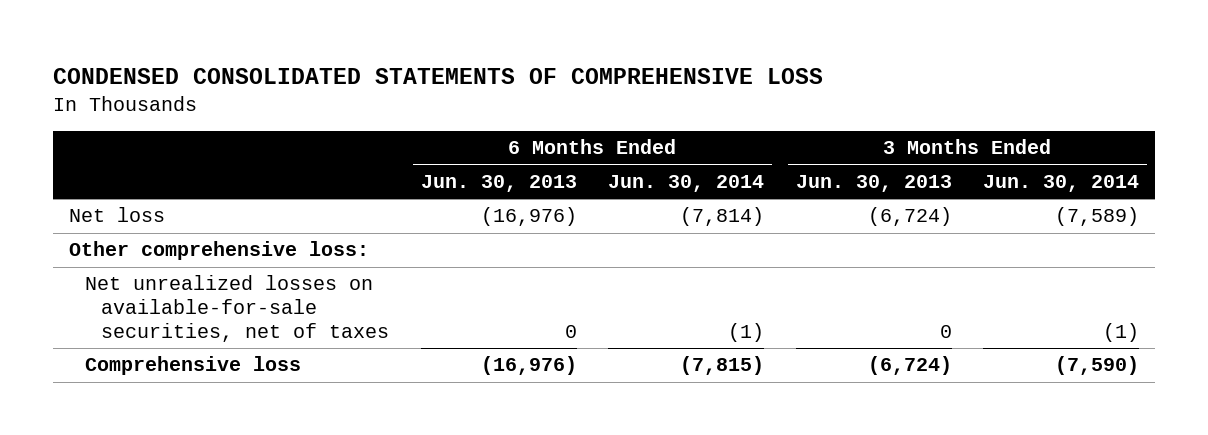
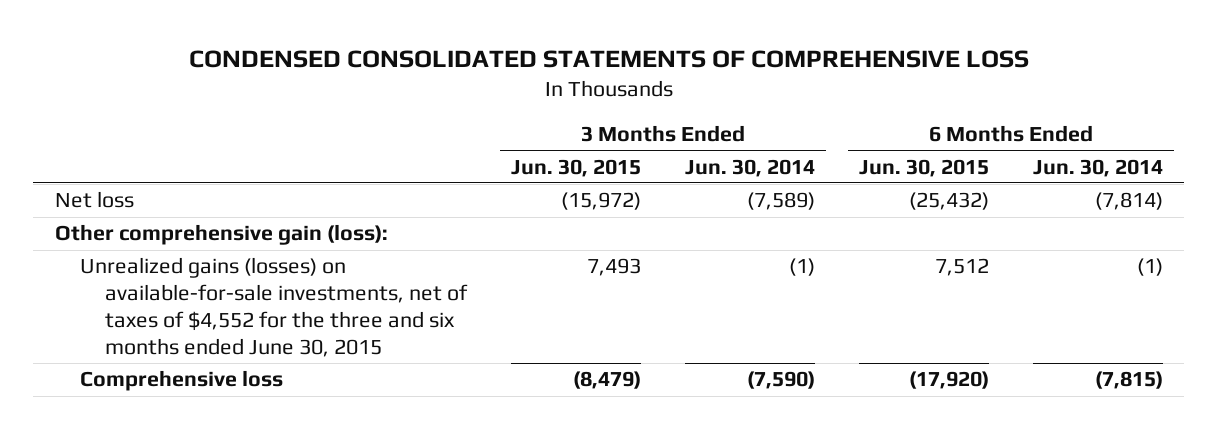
- | 6 Months Ended Jun. 30, 2013 | 6 Months Ended Jun. 30, 2014 | 3 Months Ended Jun. 30, 2013 | 3 Months Ended Jun. 30, 2014
+ | 3 Months Ended Jun. 30, 2015 | 3 Months Ended Jun. 30, 2014 | 6 Months Ended Jun. 30, 2015 | 6 Months Ended Jun. 30, 2014
- Other comprehensive loss:
- Net unrealized losses on available-for-sale securities, net of taxes | 0 | (1) | 0 | (1)
+ Other comprehensive gain (loss):
+ Unrealized gains (losses) on available-for-sale investments, net of taxes of $4,552 for the three and six months ended June 30, 2015 | 7,493 | (1) | 7,512 | (1)

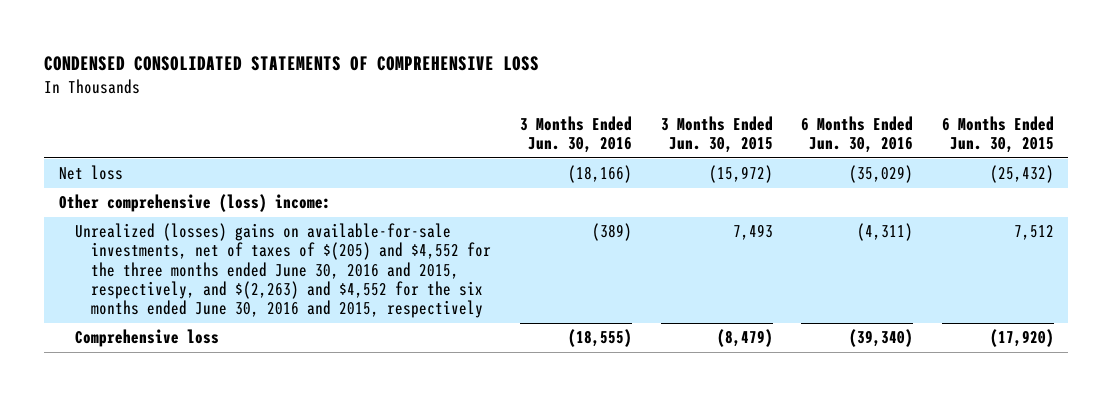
- | 3 Months Ended Jun. 30, 2015 | 3 Months Ended Jun. 30, 2014 | 6 Months Ended Jun. 30, 2015 | 6 Months Ended Jun. 30, 2014
+ | 3 Months Ended Jun. 30, 2016 | 3 Months Ended Jun. 30, 2015 | 6 Months Ended Jun. 30, 2016 | 6 Months Ended Jun. 30, 2015
- Other comprehensive gain (loss):
- Unrealized gains (losses) on available-for-sale investments, net of taxes of $4,552 for the three and six months ended June 30, 2015 | 7,493 | (1) | 7,512 | (1)
+ Other comprehensive (loss) income:
+ Unrealized (losses) gains on available-for-sale investments, net of taxes of $(205) and $4,552 for the three months ended June 30, 2016 and 2015, respectively, and $(2,263) and $4,552 for the six months ended June 30, 2016 and 2015, respectively | (389) | 7,493 | (4,311) | 7,512

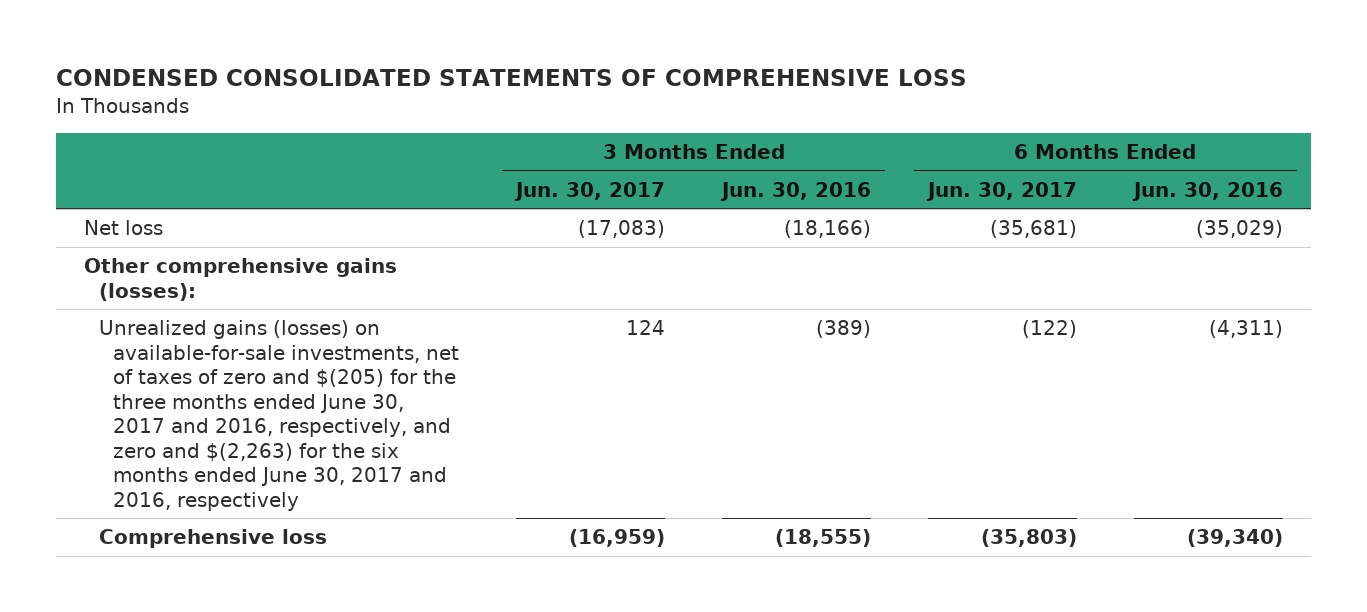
- | 3 Months Ended Jun. 30, 2016 | 3 Months Ended Jun. 30, 2015 | 6 Months Ended Jun. 30, 2016 | 6 Months Ended Jun. 30, 2015
+ | 3 Months Ended Jun. 30, 2017 | 3 Months Ended Jun. 30, 2016 | 6 Months Ended Jun. 30, 2017 | 6 Months Ended Jun. 30, 2016
- Other comprehensive (loss) income:
- Unrealized (losses) gains on available-for-sale investments, net of taxes of $(205) and $4,552 for the three months ended June 30, 2016 and 2015, respectively, and $(2,263) and $4,552 for the six months ended June 30, 2016 and 2015, respectively | (389) | 7,493 | (4,311) | 7,512
+ Other comprehensive gains (losses):
+ Unrealized gains (losses) on available-for-sale investments, net of taxes of zero and $(205) for the three months ended June 30, 2017 and 2016, respectively, and zero and $(2,263) for the six months ended June 30, 2017 and 2016, respectively | 124 | (389) | (122) | (4,311)

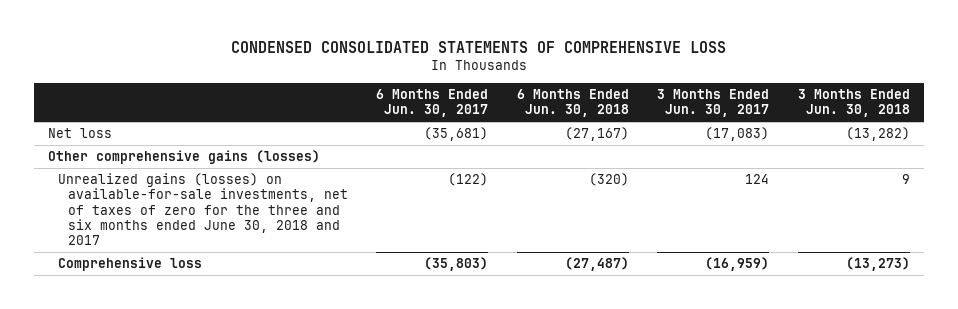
- | 3 Months Ended Jun. 30, 2017 | 3 Months Ended Jun. 30, 2016 | 6 Months Ended Jun. 30, 2017 | 6 Months Ended Jun. 30, 2016
+ | 6 Months Ended Jun. 30, 2017 | 6 Months Ended Jun. 30, 2018 | 3 Months Ended Jun. 30, 2017 | 3 Months Ended Jun. 30, 2018
- Other comprehensive gains (losses):
- Unrealized gains (losses) on available-for-sale investments, net of taxes of zero and $(205) for the three months ended June 30, 2017 and 2016, respectively, and zero and $(2,263) for the six months ended June 30, 2017 and 2016, respectively | 124 | (389) | (122) | (4,311)
+ Other comprehensive gains (losses)
+ Unrealized gains (losses) on available-for-sale investments, net of taxes of zero for the three and six months ended June 30, 2018 and 2017 | (122) | (320) | 124 | 9

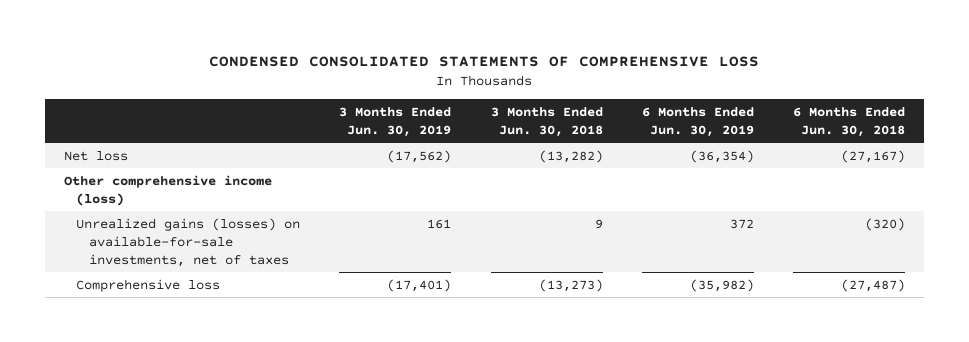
- | 6 Months Ended Jun. 30, 2017 | 6 Months Ended Jun. 30, 2018 | 3 Months Ended Jun. 30, 2017 | 3 Months Ended Jun. 30, 2018
+ | 3 Months Ended Jun. 30, 2019 | 3 Months Ended Jun. 30, 2018 | 6 Months Ended Jun. 30, 2019 | 6 Months Ended Jun. 30, 2018
- Other comprehensive gains (losses)
- Unrealized gains (losses) on available-for-sale investments, net of taxes of zero for the three and six months ended June 30, 2018 and 2017 | (122) | (320) | 124 | 9
+ Other comprehensive income (loss)
+ Unrealized gains (losses) on available-for-sale investments, net of taxes | 161 | 9 | 372 | (320)

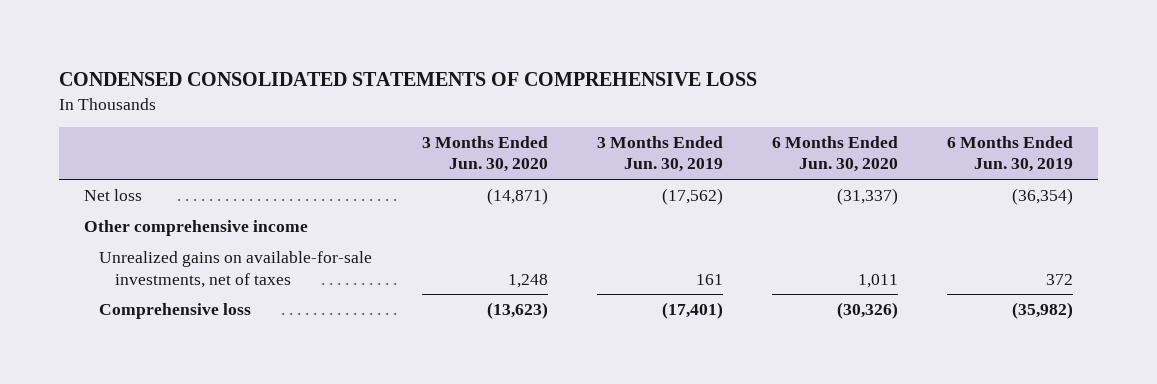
- | 3 Months Ended Jun. 30, 2019 | 3 Months Ended Jun. 30, 2018 | 6 Months Ended Jun. 30, 2019 | 6 Months Ended Jun. 30, 2018
+ | 3 Months Ended Jun. 30, 2020 | 3 Months Ended Jun. 30, 2019 | 6 Months Ended Jun. 30, 2020 | 6 Months Ended Jun. 30, 2019
- Other comprehensive income (loss)
- Unrealized gains (losses) on available-for-sale investments, net of taxes | 161 | 9 | 372 | (320)
+ Other comprehensive income
+ Unrealized gains on available-for-sale investments, net of taxes | 1,248 | 161 | 1,011 | 372

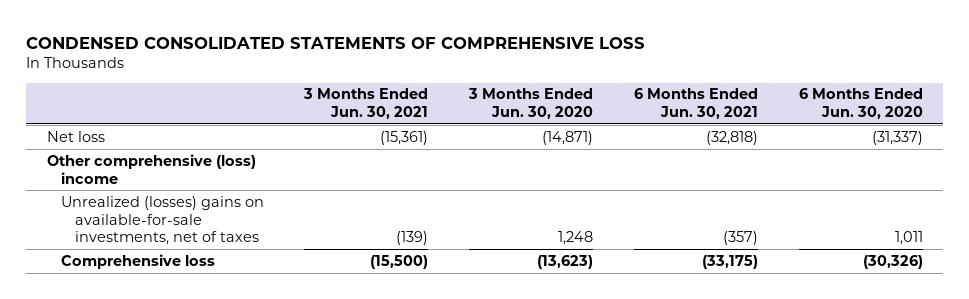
- | 3 Months Ended Jun. 30, 2020 | 3 Months Ended Jun. 30, 2019 | 6 Months Ended Jun. 30, 2020 | 6 Months Ended Jun. 30, 2019
+ | 3 Months Ended Jun. 30, 2021 | 3 Months Ended Jun. 30, 2020 | 6 Months Ended Jun. 30, 2021 | 6 Months Ended Jun. 30, 2020
- Other comprehensive income
- Unrealized gains on available-for-sale investments, net of taxes | 1,248 | 161 | 1,011 | 372
+ Other comprehensive (loss) income
+ Unrealized (losses) gains on available-for-sale investments, net of taxes | (139) | 1,248 | (357) | 1,011

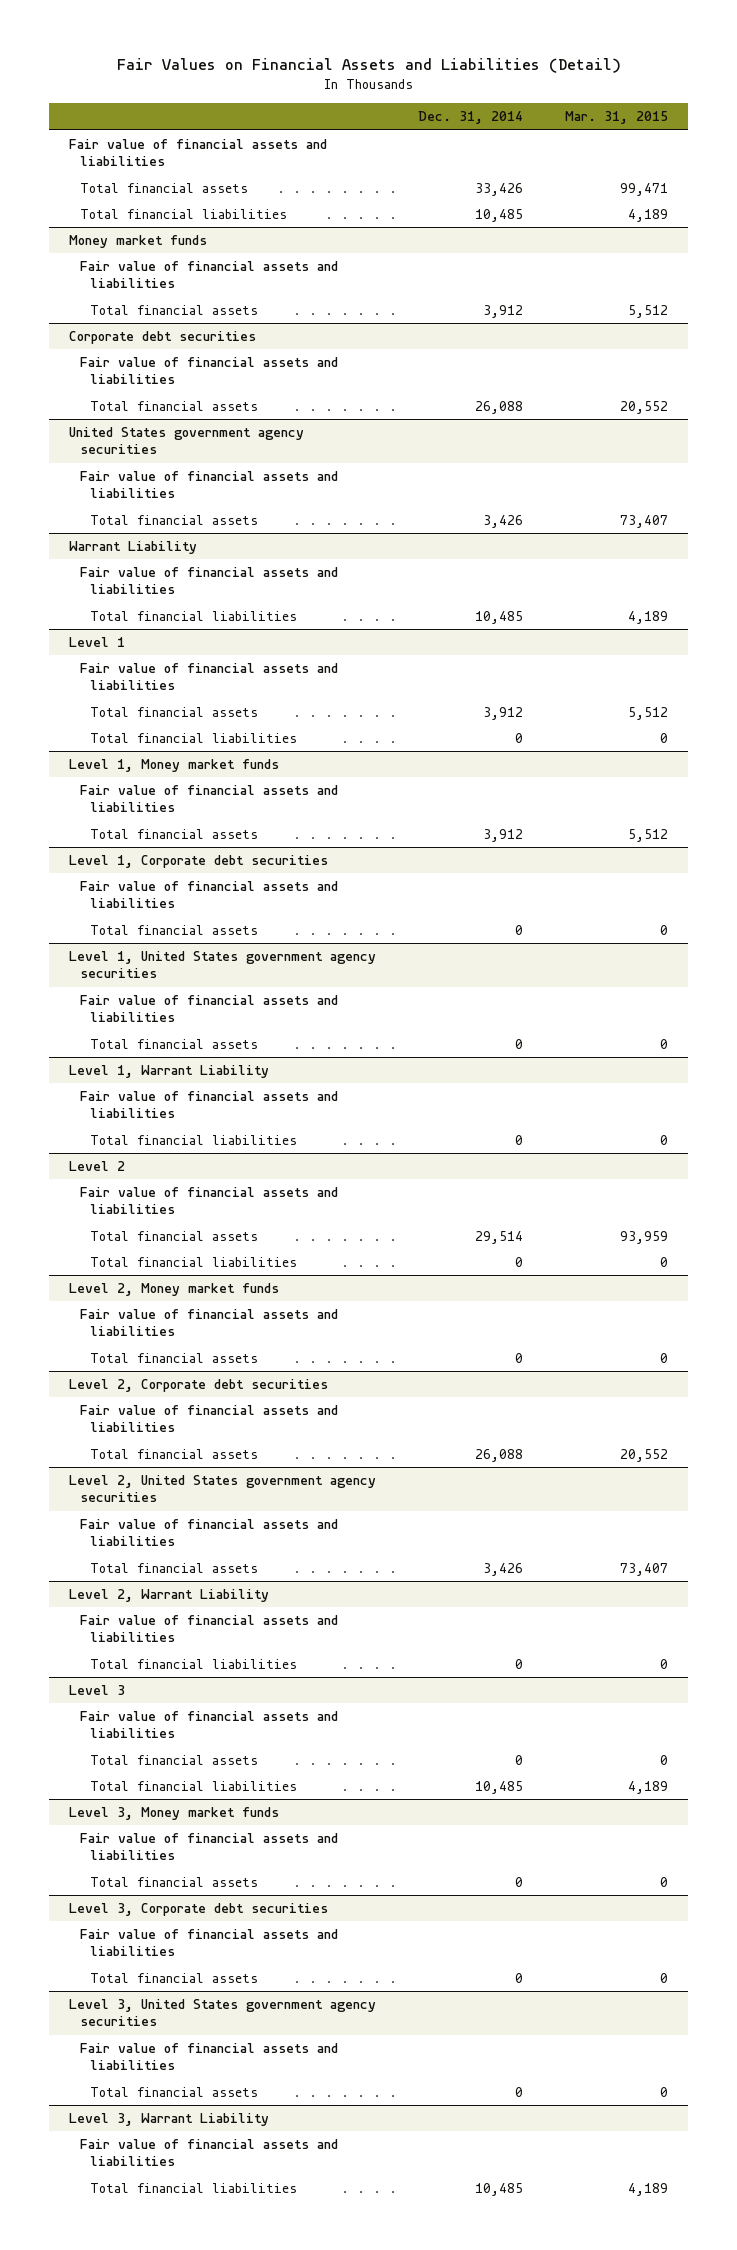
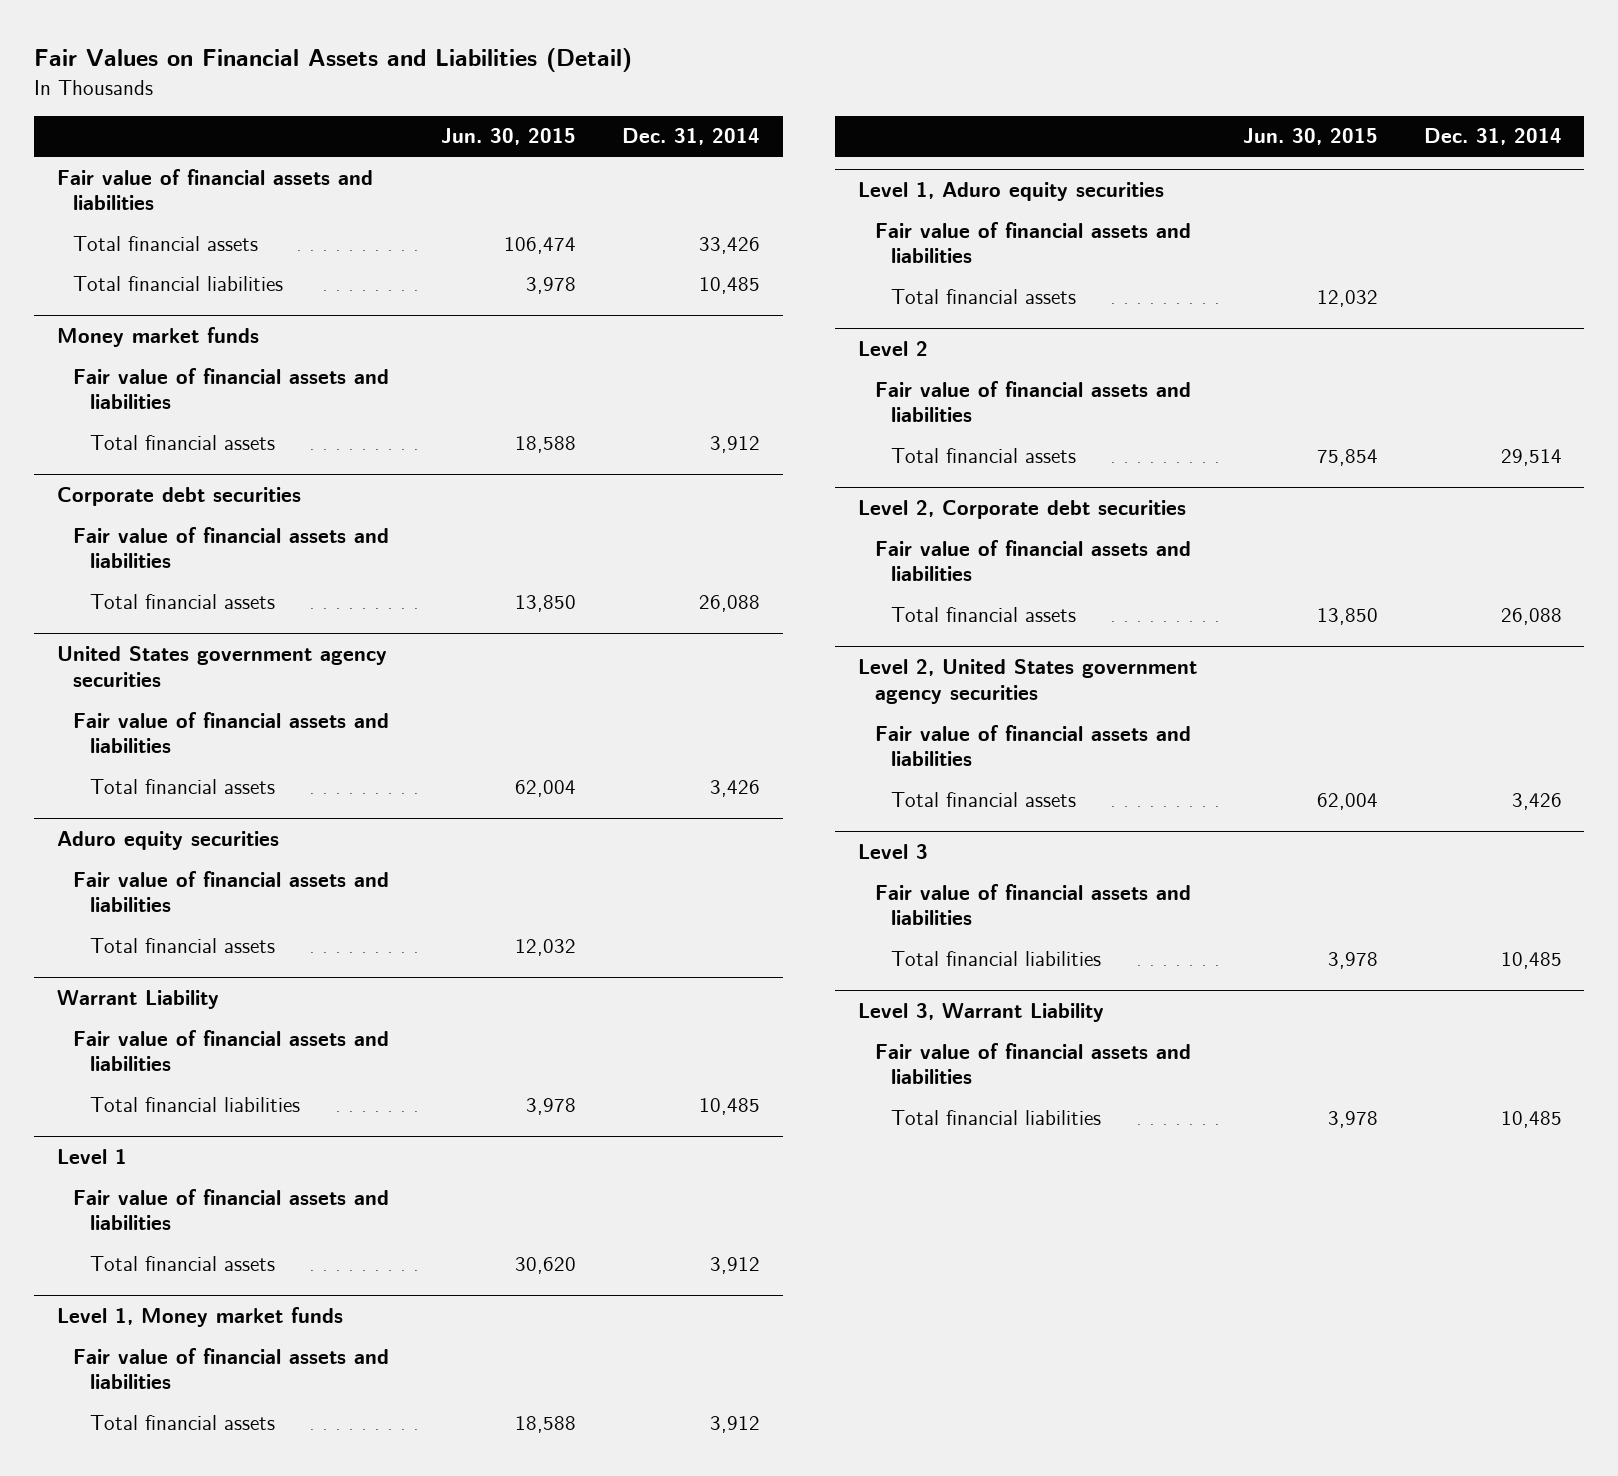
- | Dec. 31, 2014 | Mar. 31, 2015
+ | Jun. 30, 2015 | Dec. 31, 2014
+ Aduro equity securities
+ Fair value of financial assets and liabilities
+ Total financial assets | 12,032 |
@ Level 1
- Total financial liabilities | 0 | 0
- Level 1, Corporate debt securities
- Fair value of financial assets and liabilities
- Total financial assets | 0 | 0
- Level 1, United States government agency securities
- Fair value of financial assets and liabilities
- Total financial assets | 0 | 0
- Level 1, Warrant Liability
+ Level 1, Aduro equity securities
- Total financial liabilities | 0 | 0
+ Total financial assets | 12,032 |
@ Level 2
- Total financial liabilities | 0 | 0
- Level 2, Money market funds
- Fair value of financial assets and liabilities
- Total financial assets | 0 | 0
- Level 2, Warrant Liability
- Fair value of financial assets and liabilities
- Total financial liabilities | 0 | 0
@ Level 3
- Total financial assets | 0 | 0
- Level 3, Money market funds
- Fair value of financial assets and liabilities
- Total financial assets | 0 | 0
- Level 3, Corporate debt securities
- Fair value of financial assets and liabilities
- Total financial assets | 0 | 0
- Level 3, United States government agency securities
- Fair value of financial assets and liabilities
- Total financial assets | 0 | 0

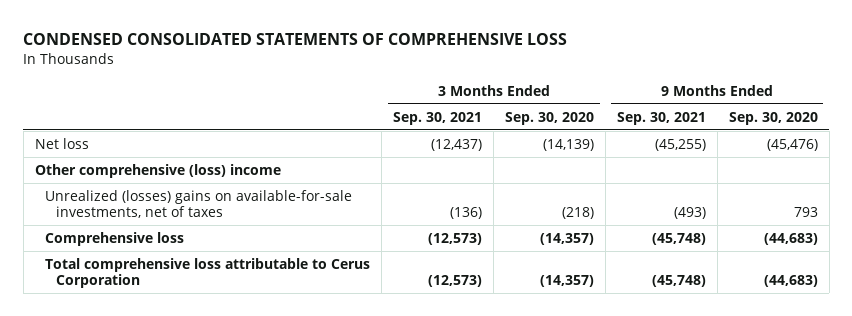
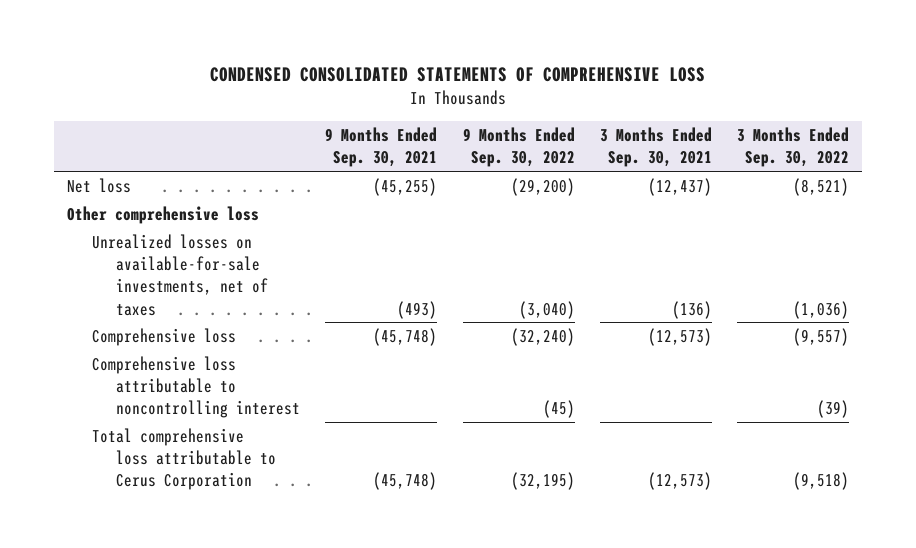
- | 3 Months Ended Sep. 30, 2021 | 3 Months Ended Sep. 30, 2020 | 9 Months Ended Sep. 30, 2021 | 9 Months Ended Sep. 30, 2020
+ | 9 Months Ended Sep. 30, 2021 | 9 Months Ended Sep. 30, 2022 | 3 Months Ended Sep. 30, 2021 | 3 Months Ended Sep. 30, 2022
- Other comprehensive (loss) income
- Unrealized (losses) gains on available-for-sale investments, net of taxes | (136) | (218) | (493) | 793
+ Other comprehensive loss
+ Unrealized losses on available-for-sale investments, net of taxes | (493) | (3,040) | (136) | (1,036)
+ Comprehensive loss attributable to noncontrolling interest | | (45) | | (39)

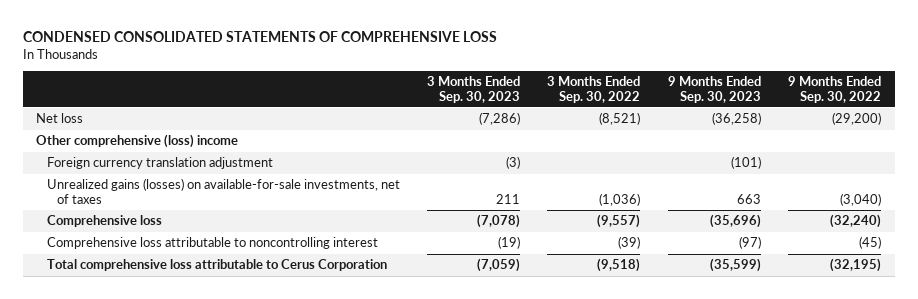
- | 9 Months Ended Sep. 30, 2021 | 9 Months Ended Sep. 30, 2022 | 3 Months Ended Sep. 30, 2021 | 3 Months Ended Sep. 30, 2022
+ | 3 Months Ended Sep. 30, 2023 | 3 Months Ended Sep. 30, 2022 | 9 Months Ended Sep. 30, 2023 | 9 Months Ended Sep. 30, 2022
- Other comprehensive loss
- Unrealized losses on available-for-sale investments, net of taxes | (493) | (3,040) | (136) | (1,036)
+ Other comprehensive (loss) income
+ Foreign currency translation adjustment | (3) | | (101) |
+ Unrealized gains (losses) on available-for-sale investments, net of taxes | 211 | (1,036) | 663 | (3,040)

